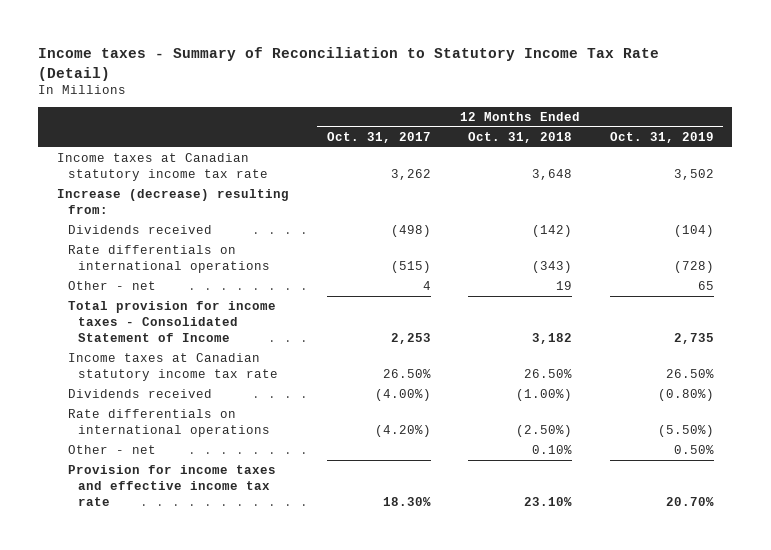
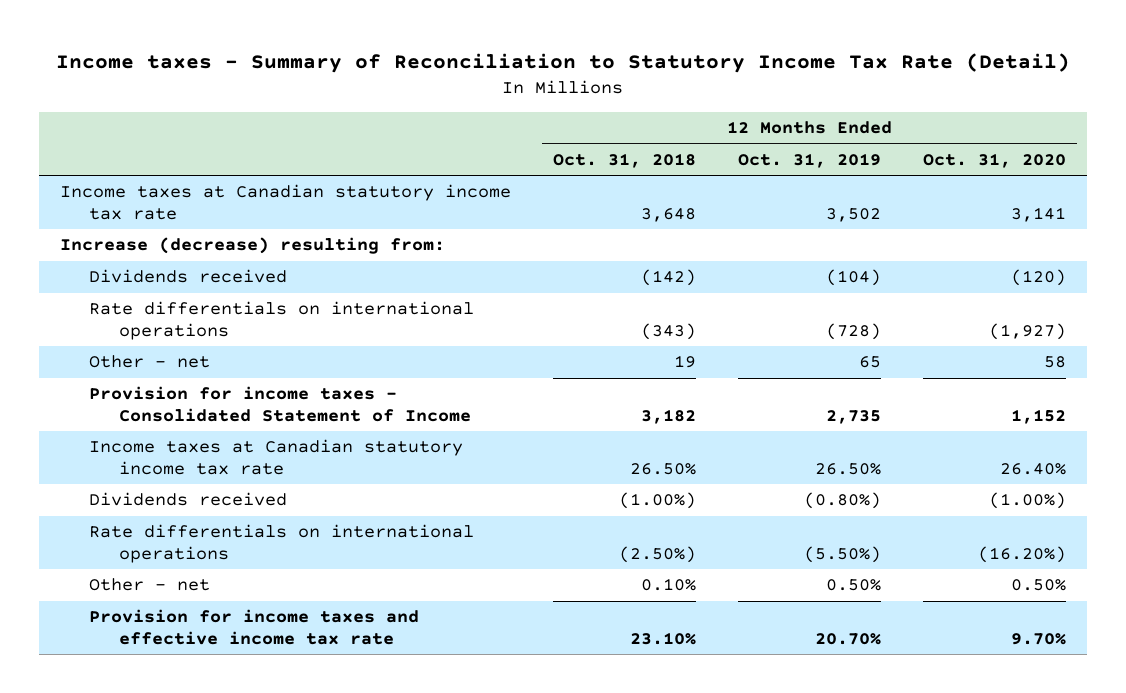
- | 12 Months Ended Oct. 31, 2017 | 12 Months Ended Oct. 31, 2018 | 12 Months Ended Oct. 31, 2019
+ | 12 Months Ended Oct. 31, 2018 | 12 Months Ended Oct. 31, 2019 | 12 Months Ended Oct. 31, 2020
- Total provision for income taxes - Consolidated Statement of Income | 2,253 | 3,182 | 2,735
+ Provision for income taxes - Consolidated Statement of Income | 3,182 | 2,735 | 1,152

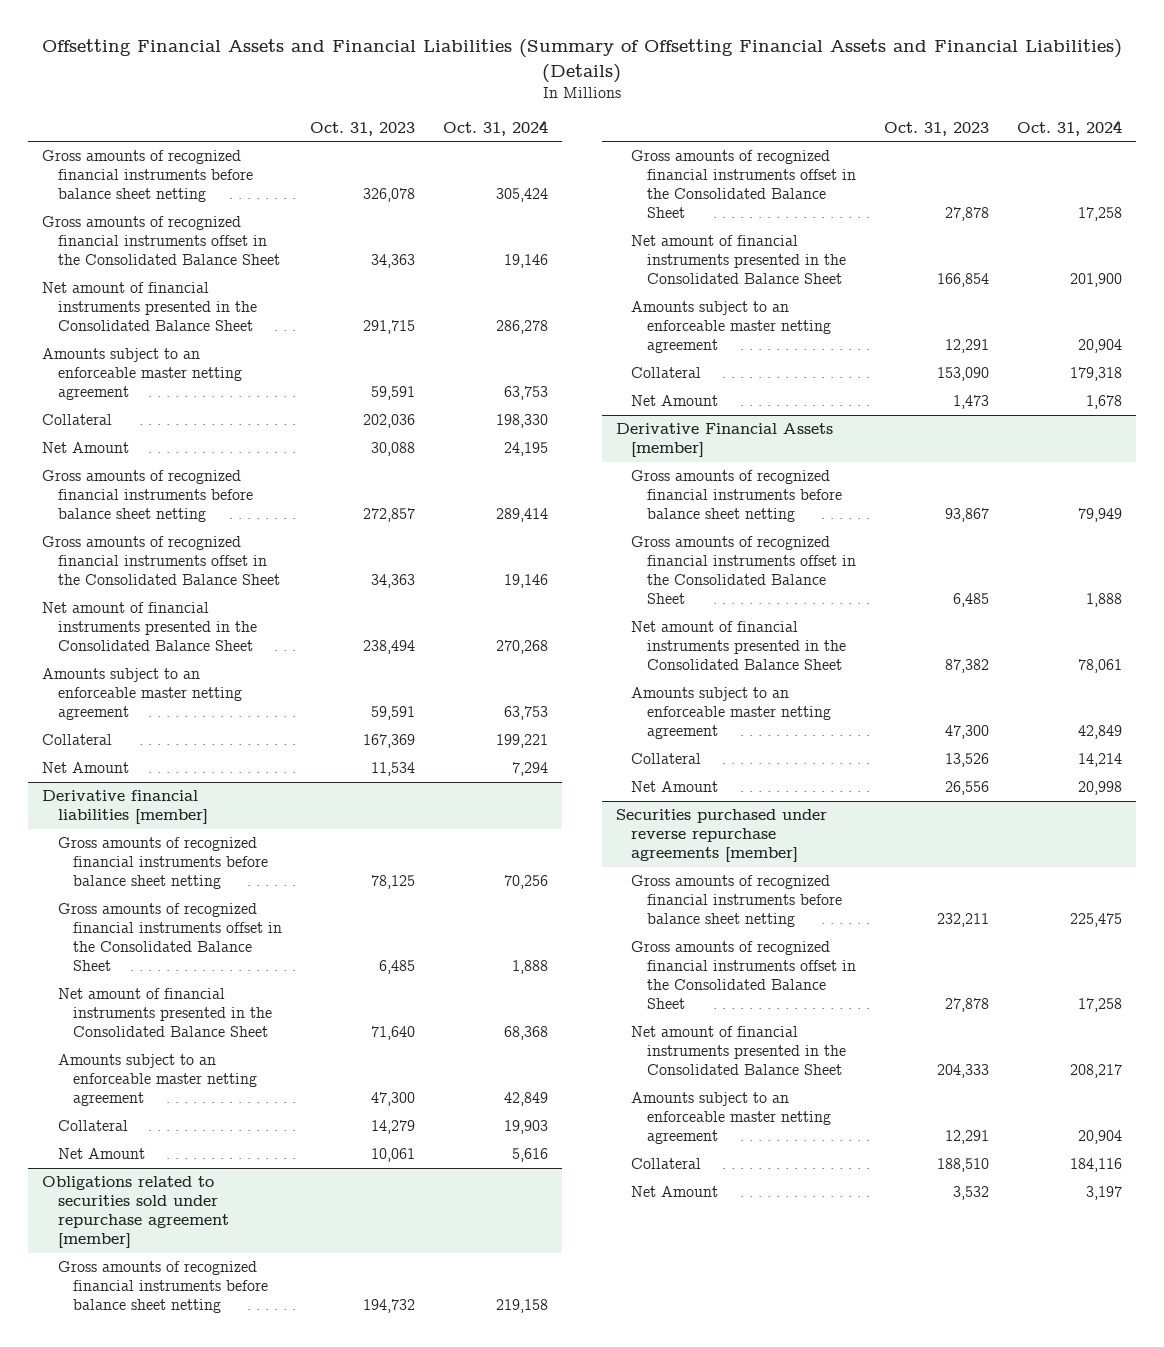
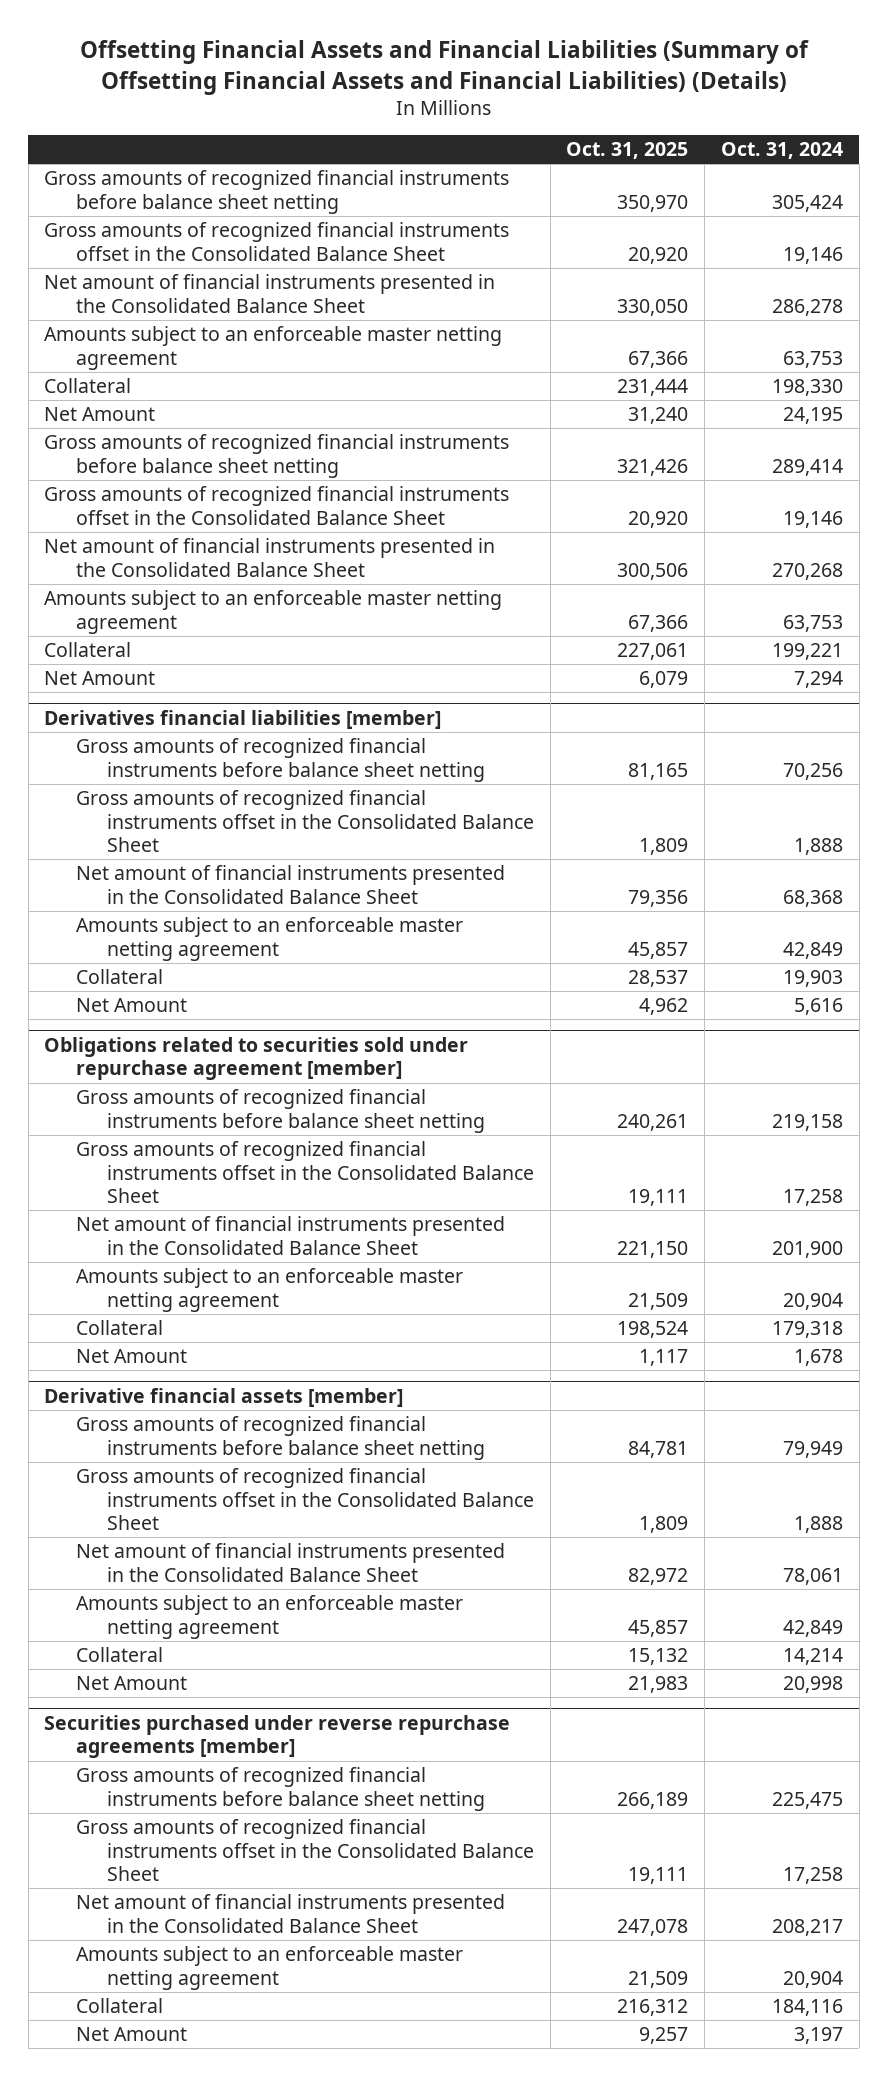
- | Oct. 31, 2023 | Oct. 31, 2024
+ | Oct. 31, 2025 | Oct. 31, 2024
- Derivative financial liabilities [member]
+ Derivatives financial liabilities [member]
- Derivative Financial Assets [member]
+ Derivative financial assets [member]

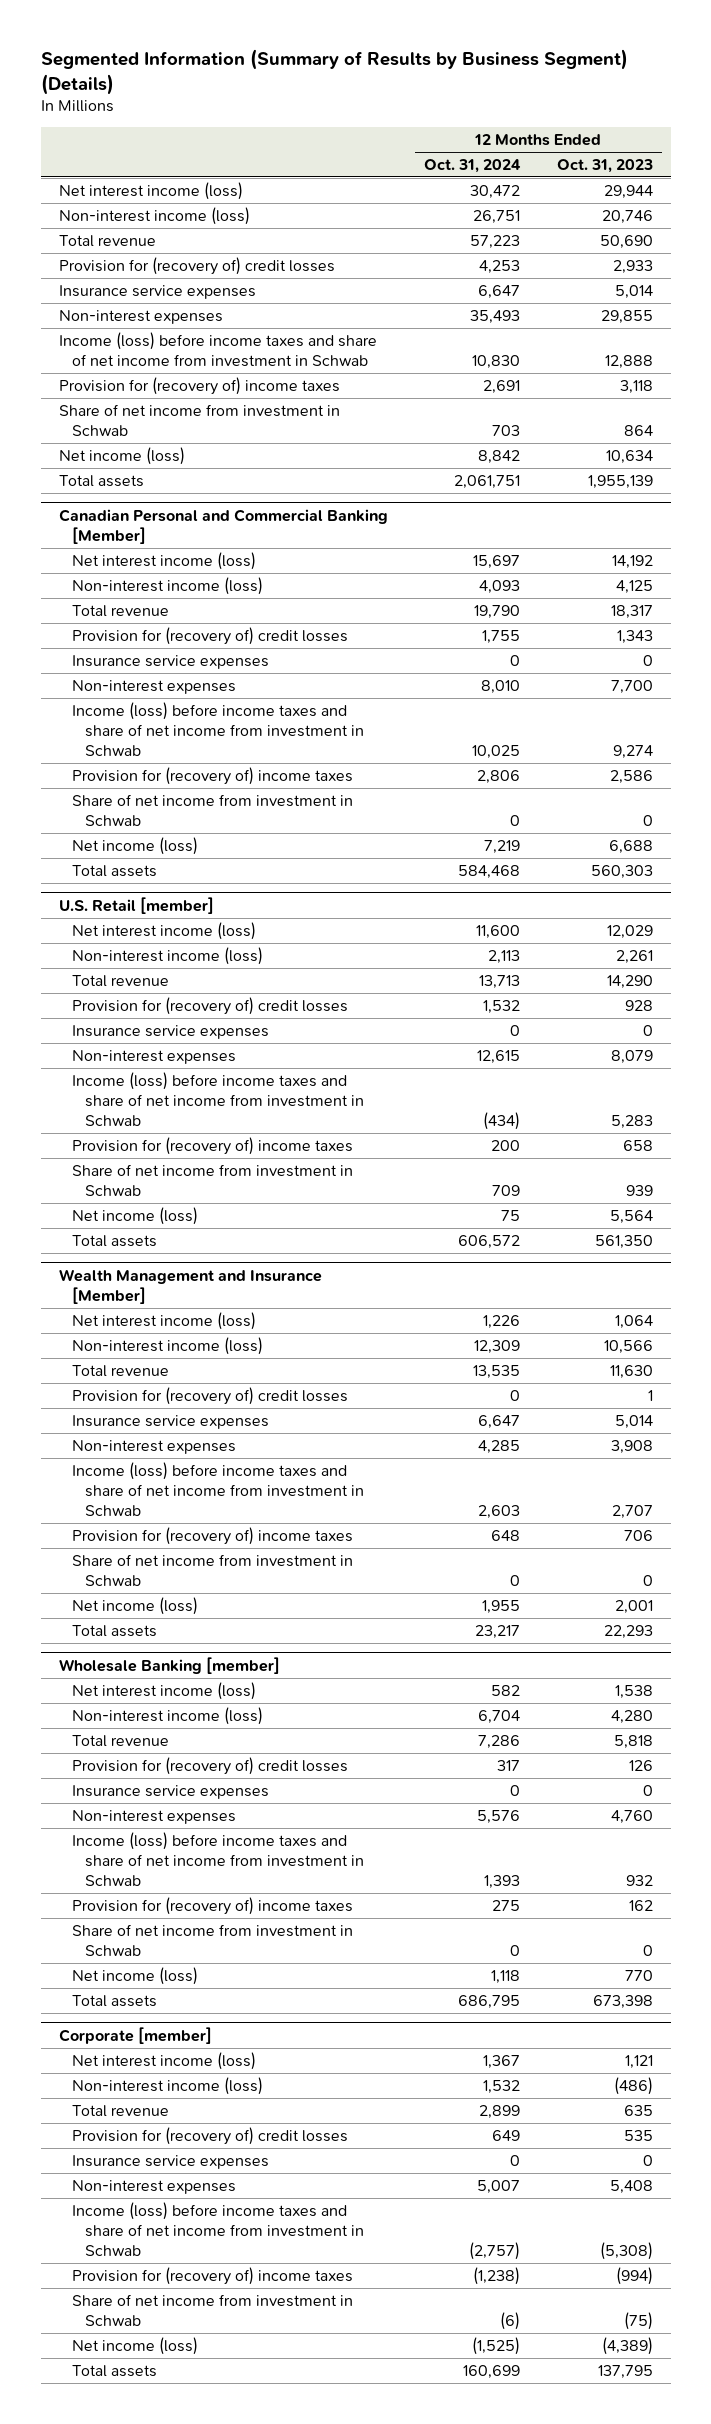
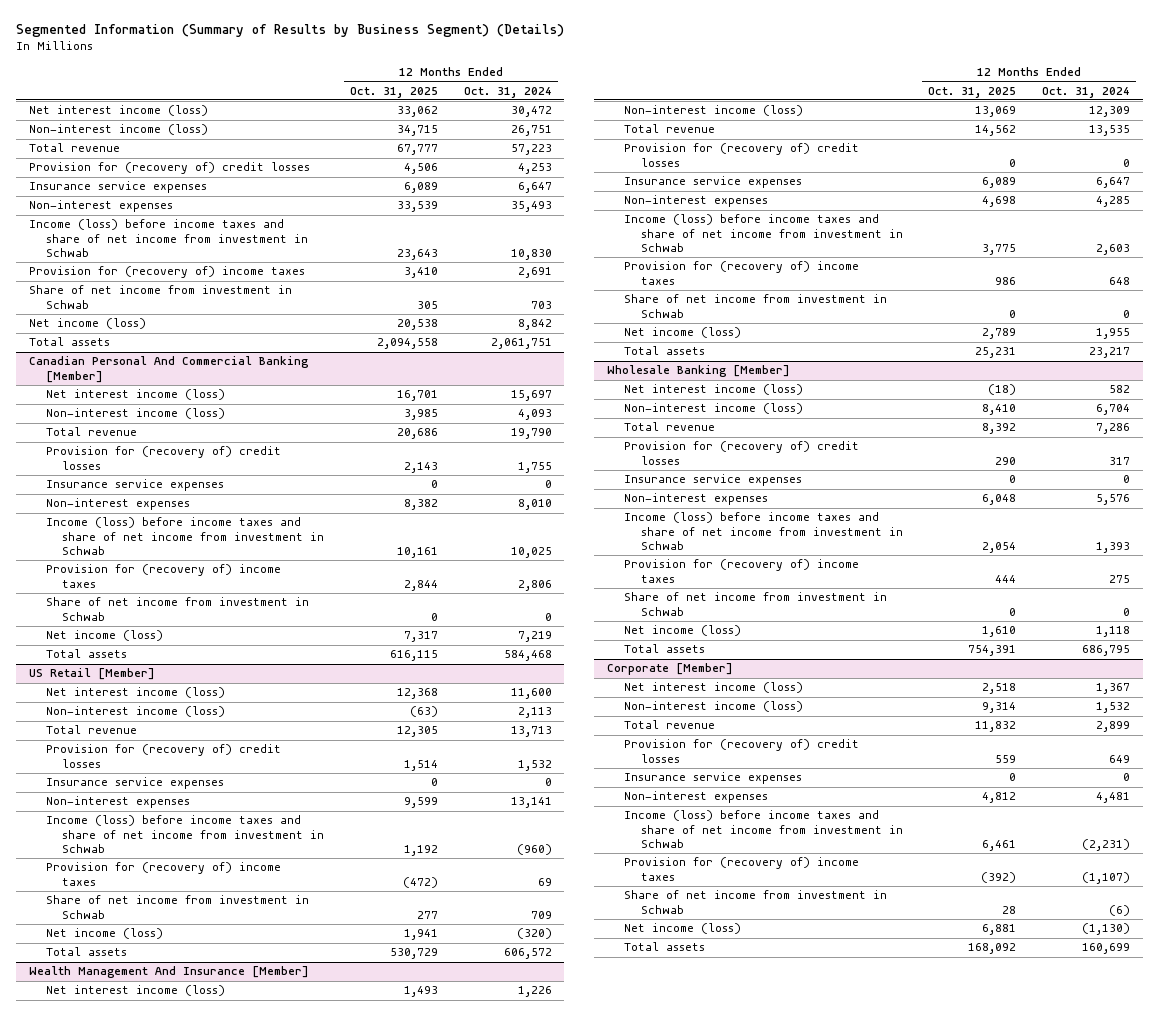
- | 12 Months Ended Oct. 31, 2024 | 12 Months Ended Oct. 31, 2023
+ | 12 Months Ended Oct. 31, 2025 | 12 Months Ended Oct. 31, 2024
- Canadian Personal and Commercial Banking [Member]
+ Canadian Personal And Commercial Banking [Member]
- U.S. Retail [member]
+ US Retail [Member]
- Non-interest expenses | 12,615 | 8,079
- Income (loss) before income taxes and share of net income from investment in Schwab | (434) | 5,283
- Provision for (recovery of) income taxes | 200 | 658
+ Non-interest expenses | 9,599 | 13,141
+ Income (loss) before income taxes and share of net income from investment in Schwab | 1,192 | (960)
+ Provision for (recovery of) income taxes | (472) | 69
- Net income (loss) | 75 | 5,564
+ Net income (loss) | 1,941 | (320)
- Wealth Management and Insurance [Member]
+ Wealth Management And Insurance [Member]
- Wholesale Banking [member]
+ Wholesale Banking [Member]
- Corporate [member]
+ Corporate [Member]
- Non-interest expenses | 5,007 | 5,408
- Income (loss) before income taxes and share of net income from investment in Schwab | (2,757) | (5,308)
- Provision for (recovery of) income taxes | (1,238) | (994)
+ Non-interest expenses | 4,812 | 4,481
+ Income (loss) before income taxes and share of net income from investment in Schwab | 6,461 | (2,231)
+ Provision for (recovery of) income taxes | (392) | (1,107)
- Net income (loss) | (1,525) | (4,389)
+ Net income (loss) | 6,881 | (1,130)

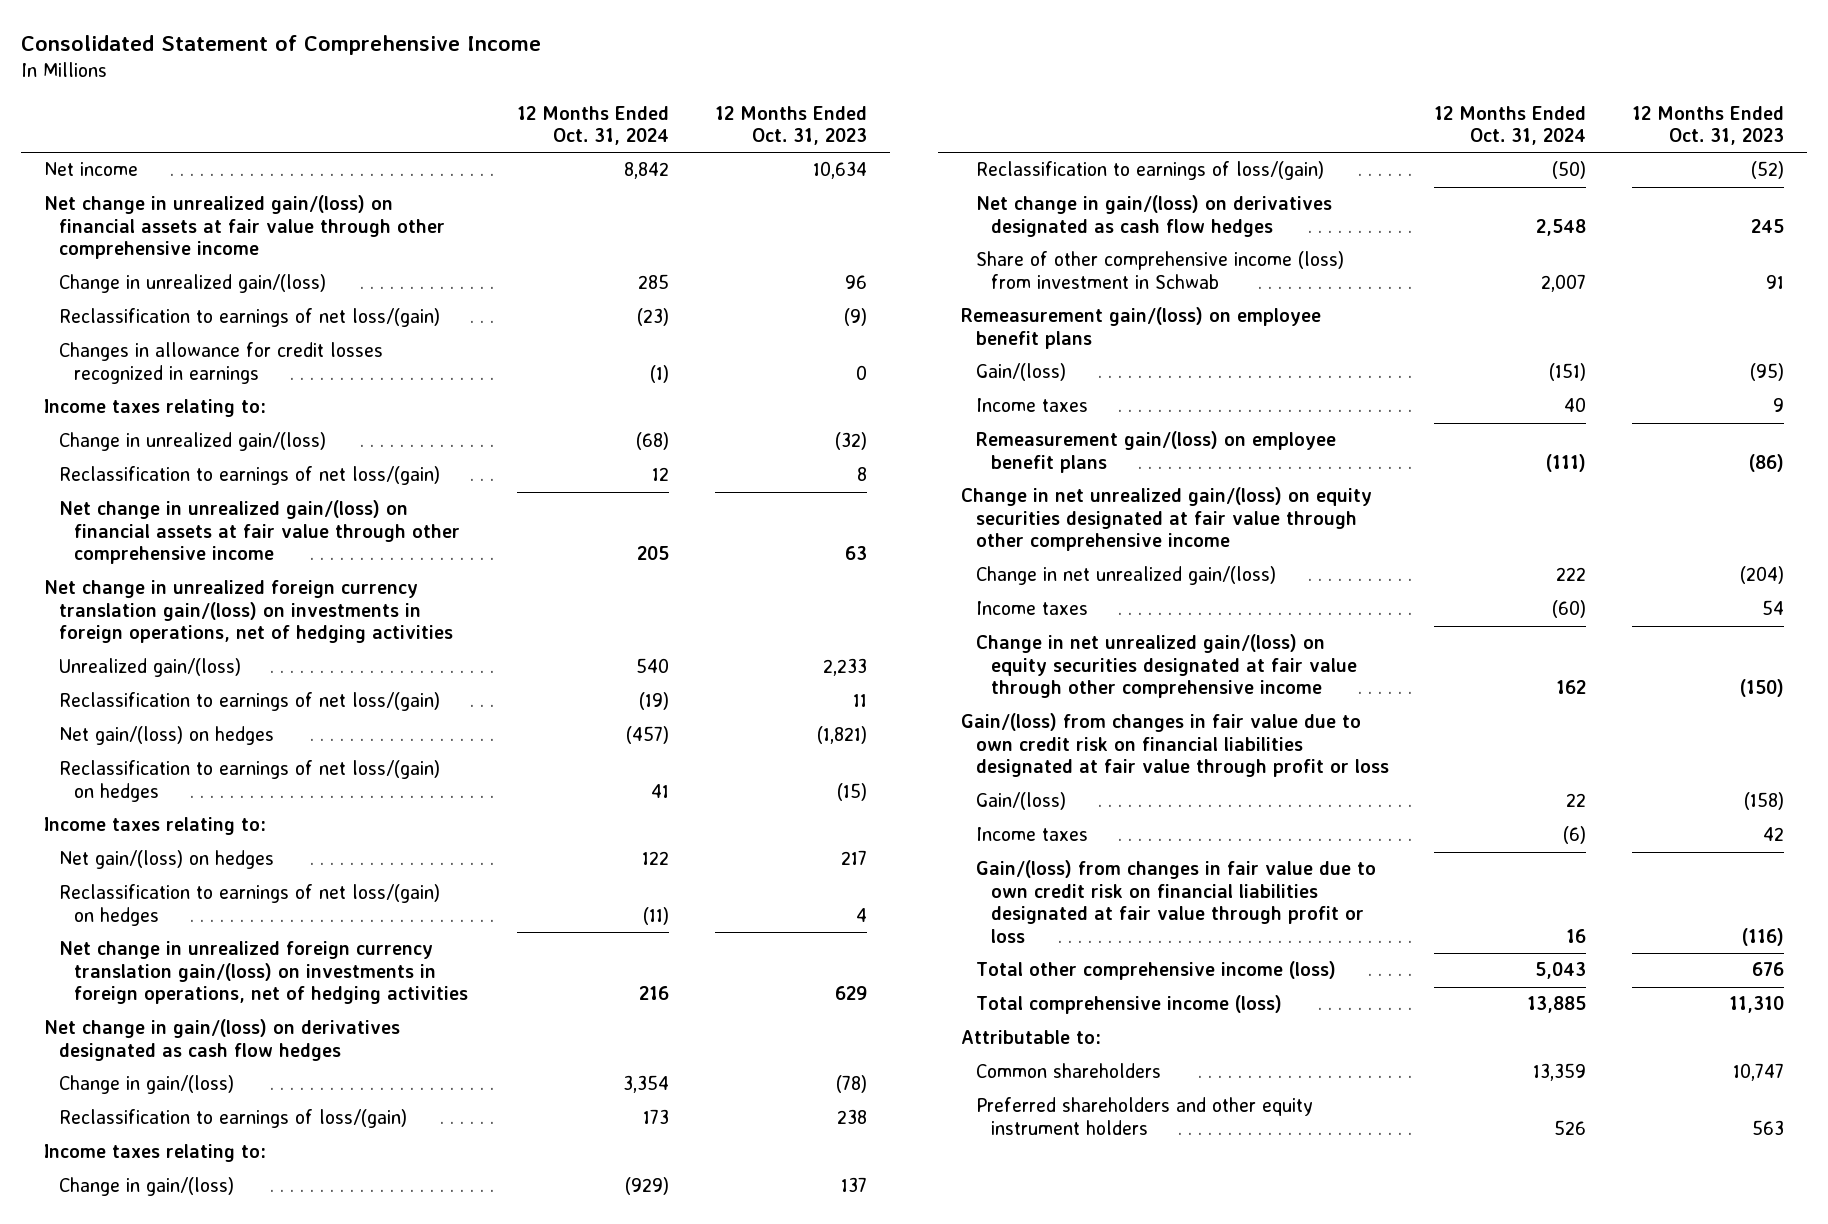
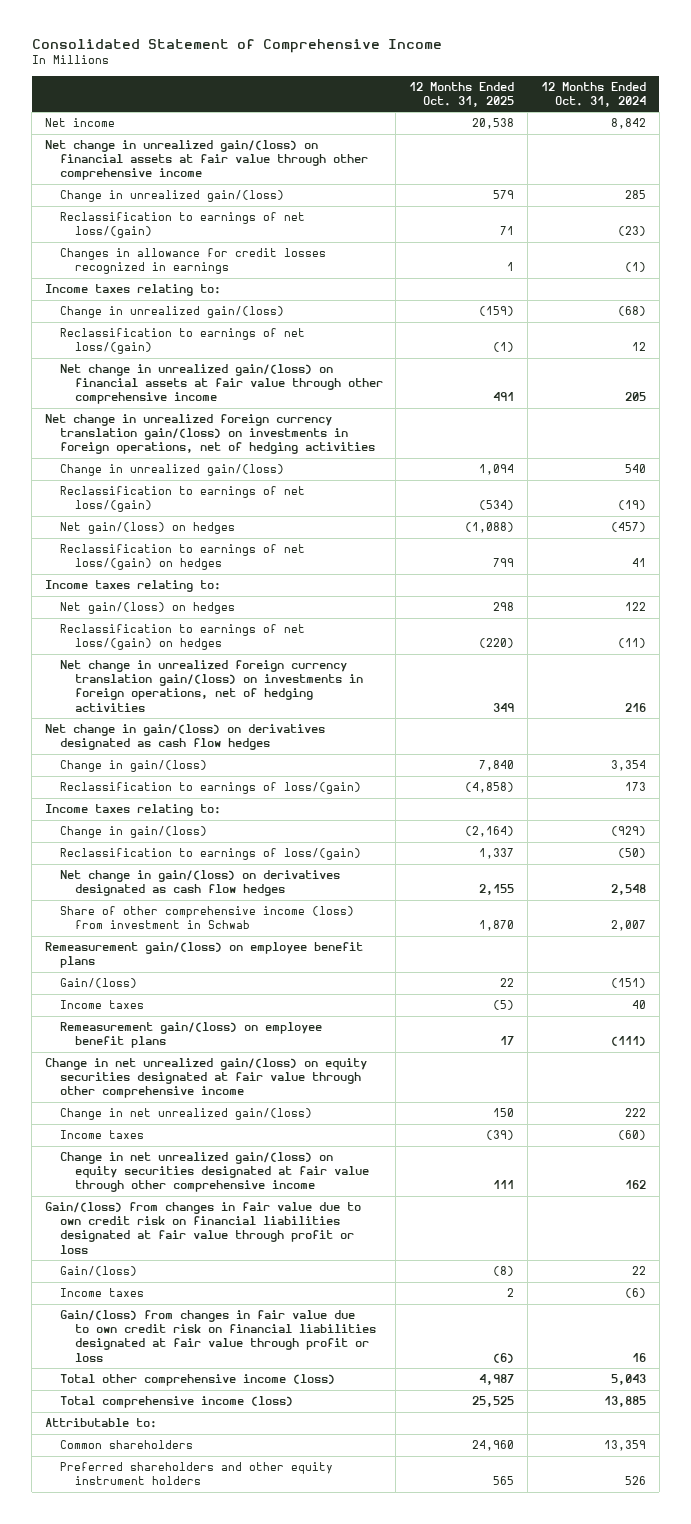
- | 12 Months Ended Oct. 31, 2024 | 12 Months Ended Oct. 31, 2023
+ | 12 Months Ended Oct. 31, 2025 | 12 Months Ended Oct. 31, 2024
- Unrealized gain/(loss) | 540 | 2,233
+ Change in unrealized gain/(loss) | 1,094 | 540

